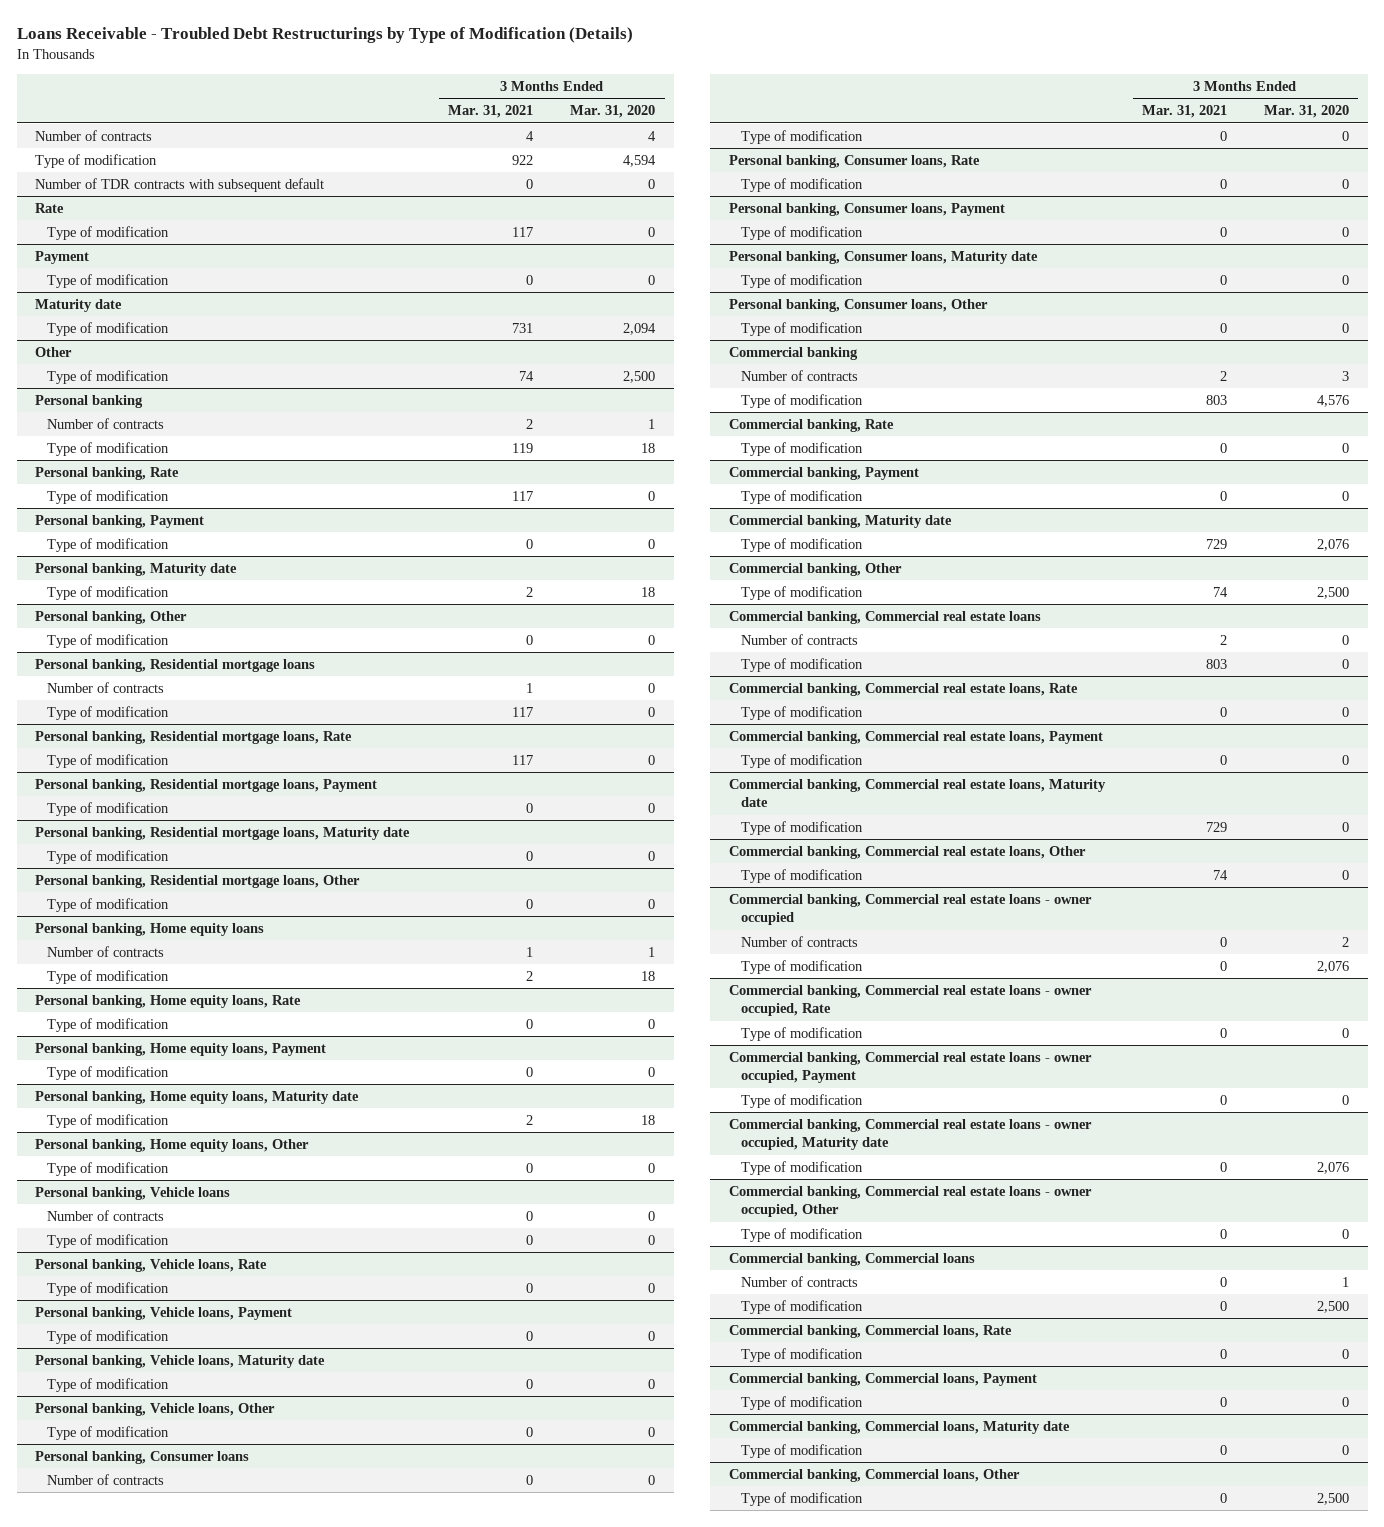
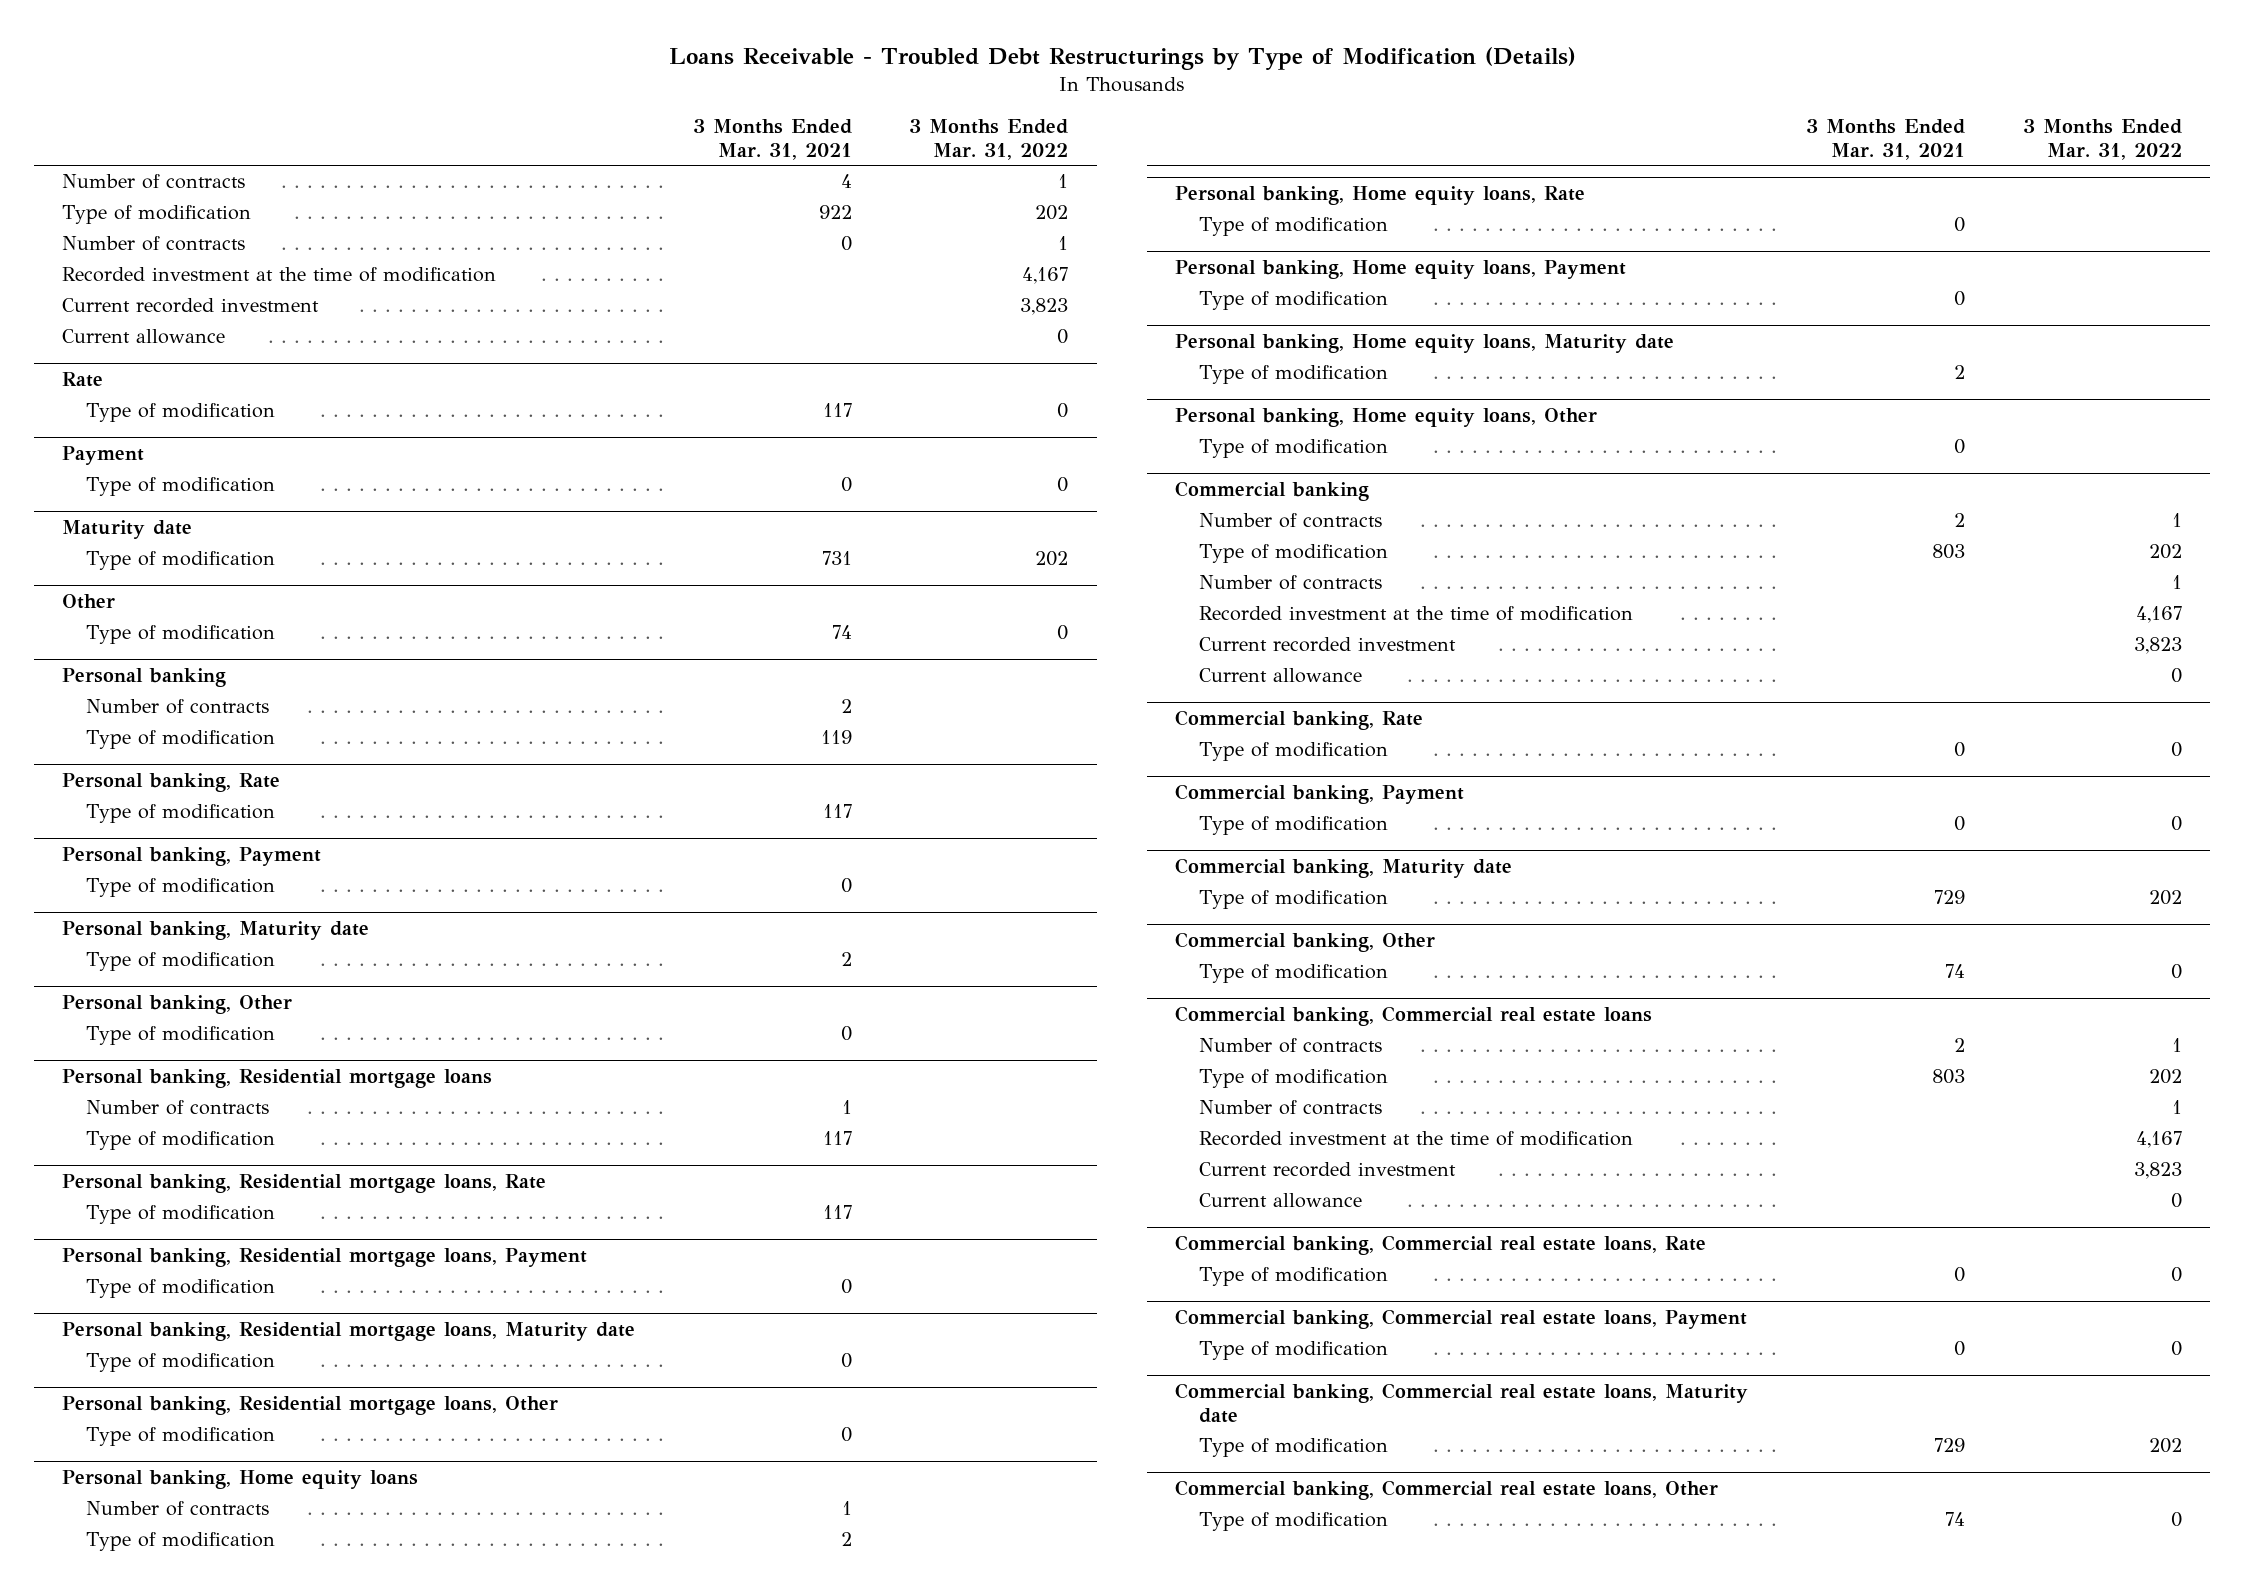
- | 3 Months Ended Mar. 31, 2021 | 3 Months Ended Mar. 31, 2020
+ | 3 Months Ended Mar. 31, 2021 | 3 Months Ended Mar. 31, 2022
- Number of TDR contracts with subsequent default | 0 | 0
+ Number of contracts | 0 | 1
+ Recorded investment at the time of modification | | 4,167
+ Current recorded investment | | 3,823
+ Current allowance | | 0
- Personal banking, Vehicle loans
- Number of contracts | 0 | 0
- Type of modification | 0 | 0
- Personal banking, Vehicle loans, Rate
- Type of modification | 0 | 0
- Personal banking, Vehicle loans, Payment
- Type of modification | 0 | 0
- Personal banking, Vehicle loans, Maturity date
- Type of modification | 0 | 0
- Personal banking, Vehicle loans, Other
- Type of modification | 0 | 0
- Personal banking, Consumer loans
- Number of contracts | 0 | 0
- Type of modification | 0 | 0
- Personal banking, Consumer loans, Rate
- Type of modification | 0 | 0
- Personal banking, Consumer loans, Payment
- Type of modification | 0 | 0
- Personal banking, Consumer loans, Maturity date
- Type of modification | 0 | 0
- Personal banking, Consumer loans, Other
- Type of modification | 0 | 0
@ Commercial banking
+ Number of contracts | | 1
+ Recorded investment at the time of modification | | 4,167
+ Current recorded investment | | 3,823
+ Current allowance | | 0
@ Commercial banking, Commercial real estate loans
+ Number of contracts | | 1
+ Recorded investment at the time of modification | | 4,167
+ Current recorded investment | | 3,823
+ Current allowance | | 0
- Commercial banking, Commercial real estate loans - owner occupied
- Number of contracts | 0 | 2
- Type of modification | 0 | 2,076
- Commercial banking, Commercial real estate loans - owner occupied, Rate
- Type of modification | 0 | 0
- Commercial banking, Commercial real estate loans - owner occupied, Payment
- Type of modification | 0 | 0
- Commercial banking, Commercial real estate loans - owner occupied, Maturity date
- Type of modification | 0 | 2,076
- Commercial banking, Commercial real estate loans - owner occupied, Other
- Type of modification | 0 | 0
- Commercial banking, Commercial loans
- Number of contracts | 0 | 1
- Type of modification | 0 | 2,500
- Commercial banking, Commercial loans, Rate
- Type of modification | 0 | 0
- Commercial banking, Commercial loans, Payment
- Type of modification | 0 | 0
- Commercial banking, Commercial loans, Maturity date
- Type of modification | 0 | 0
- Commercial banking, Commercial loans, Other
- Type of modification | 0 | 2,500

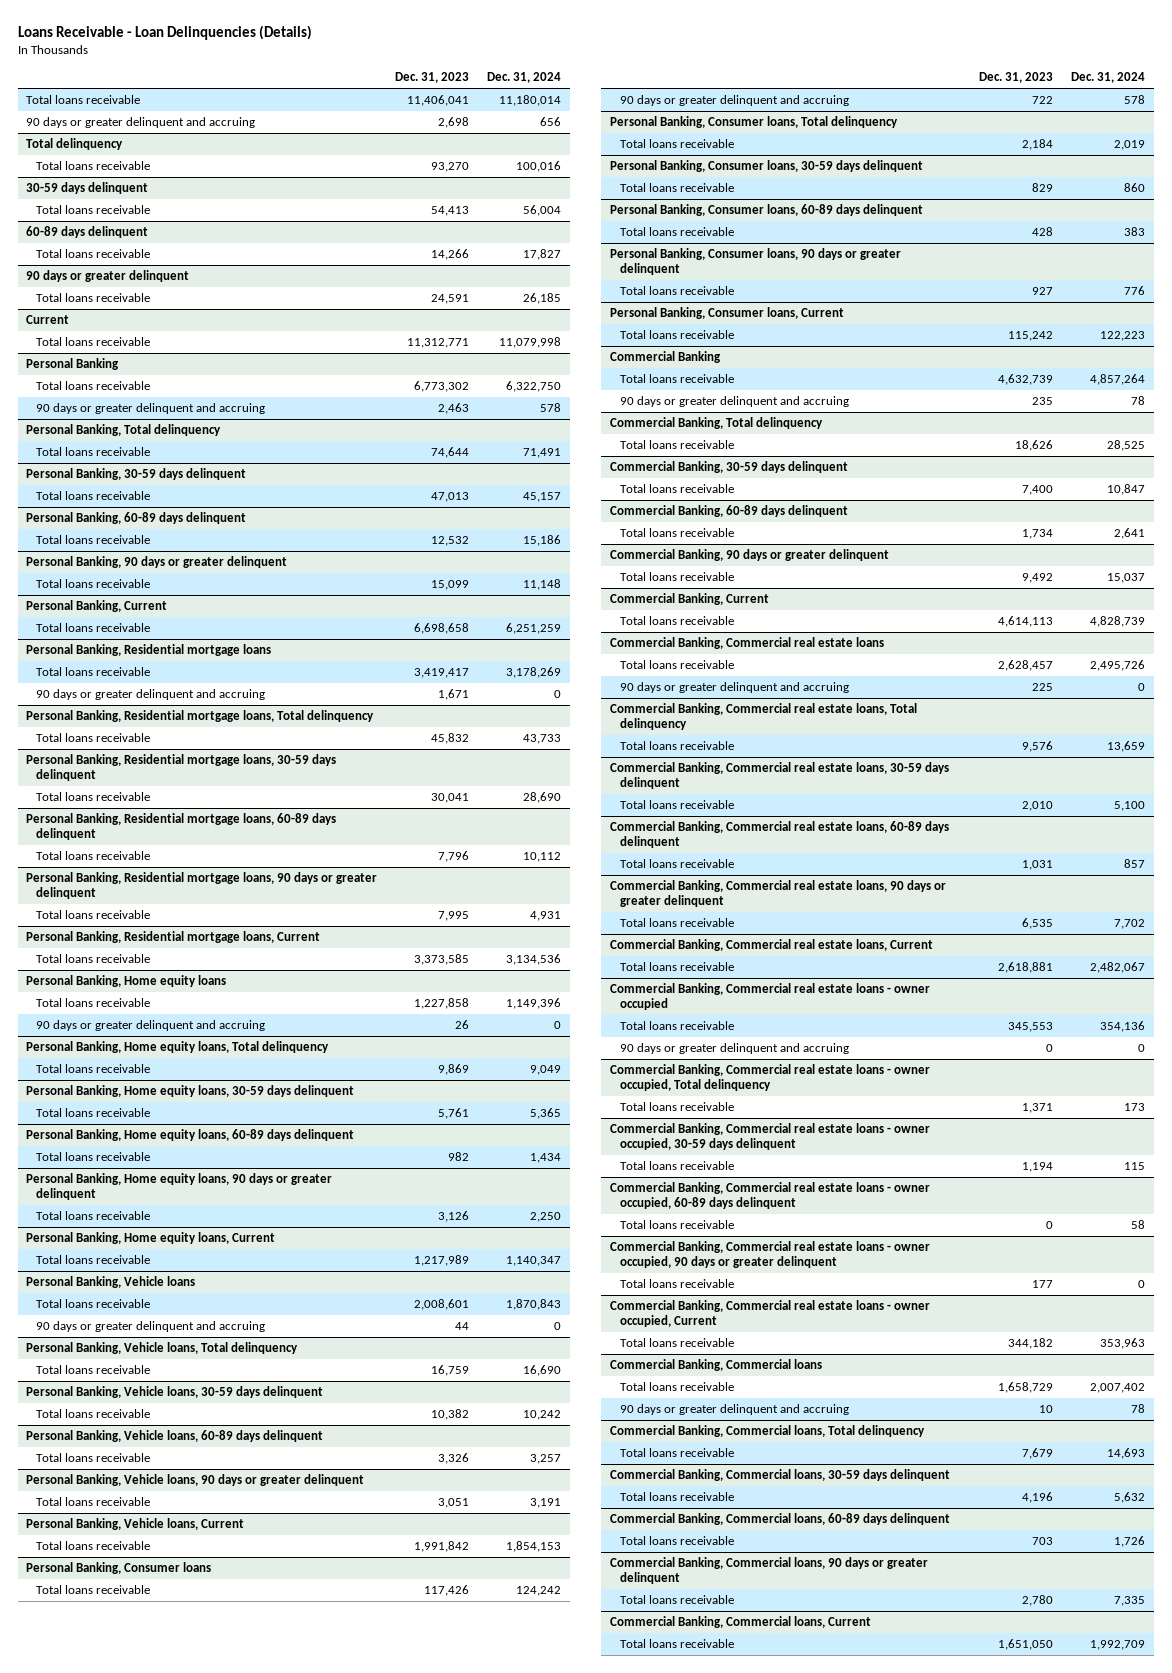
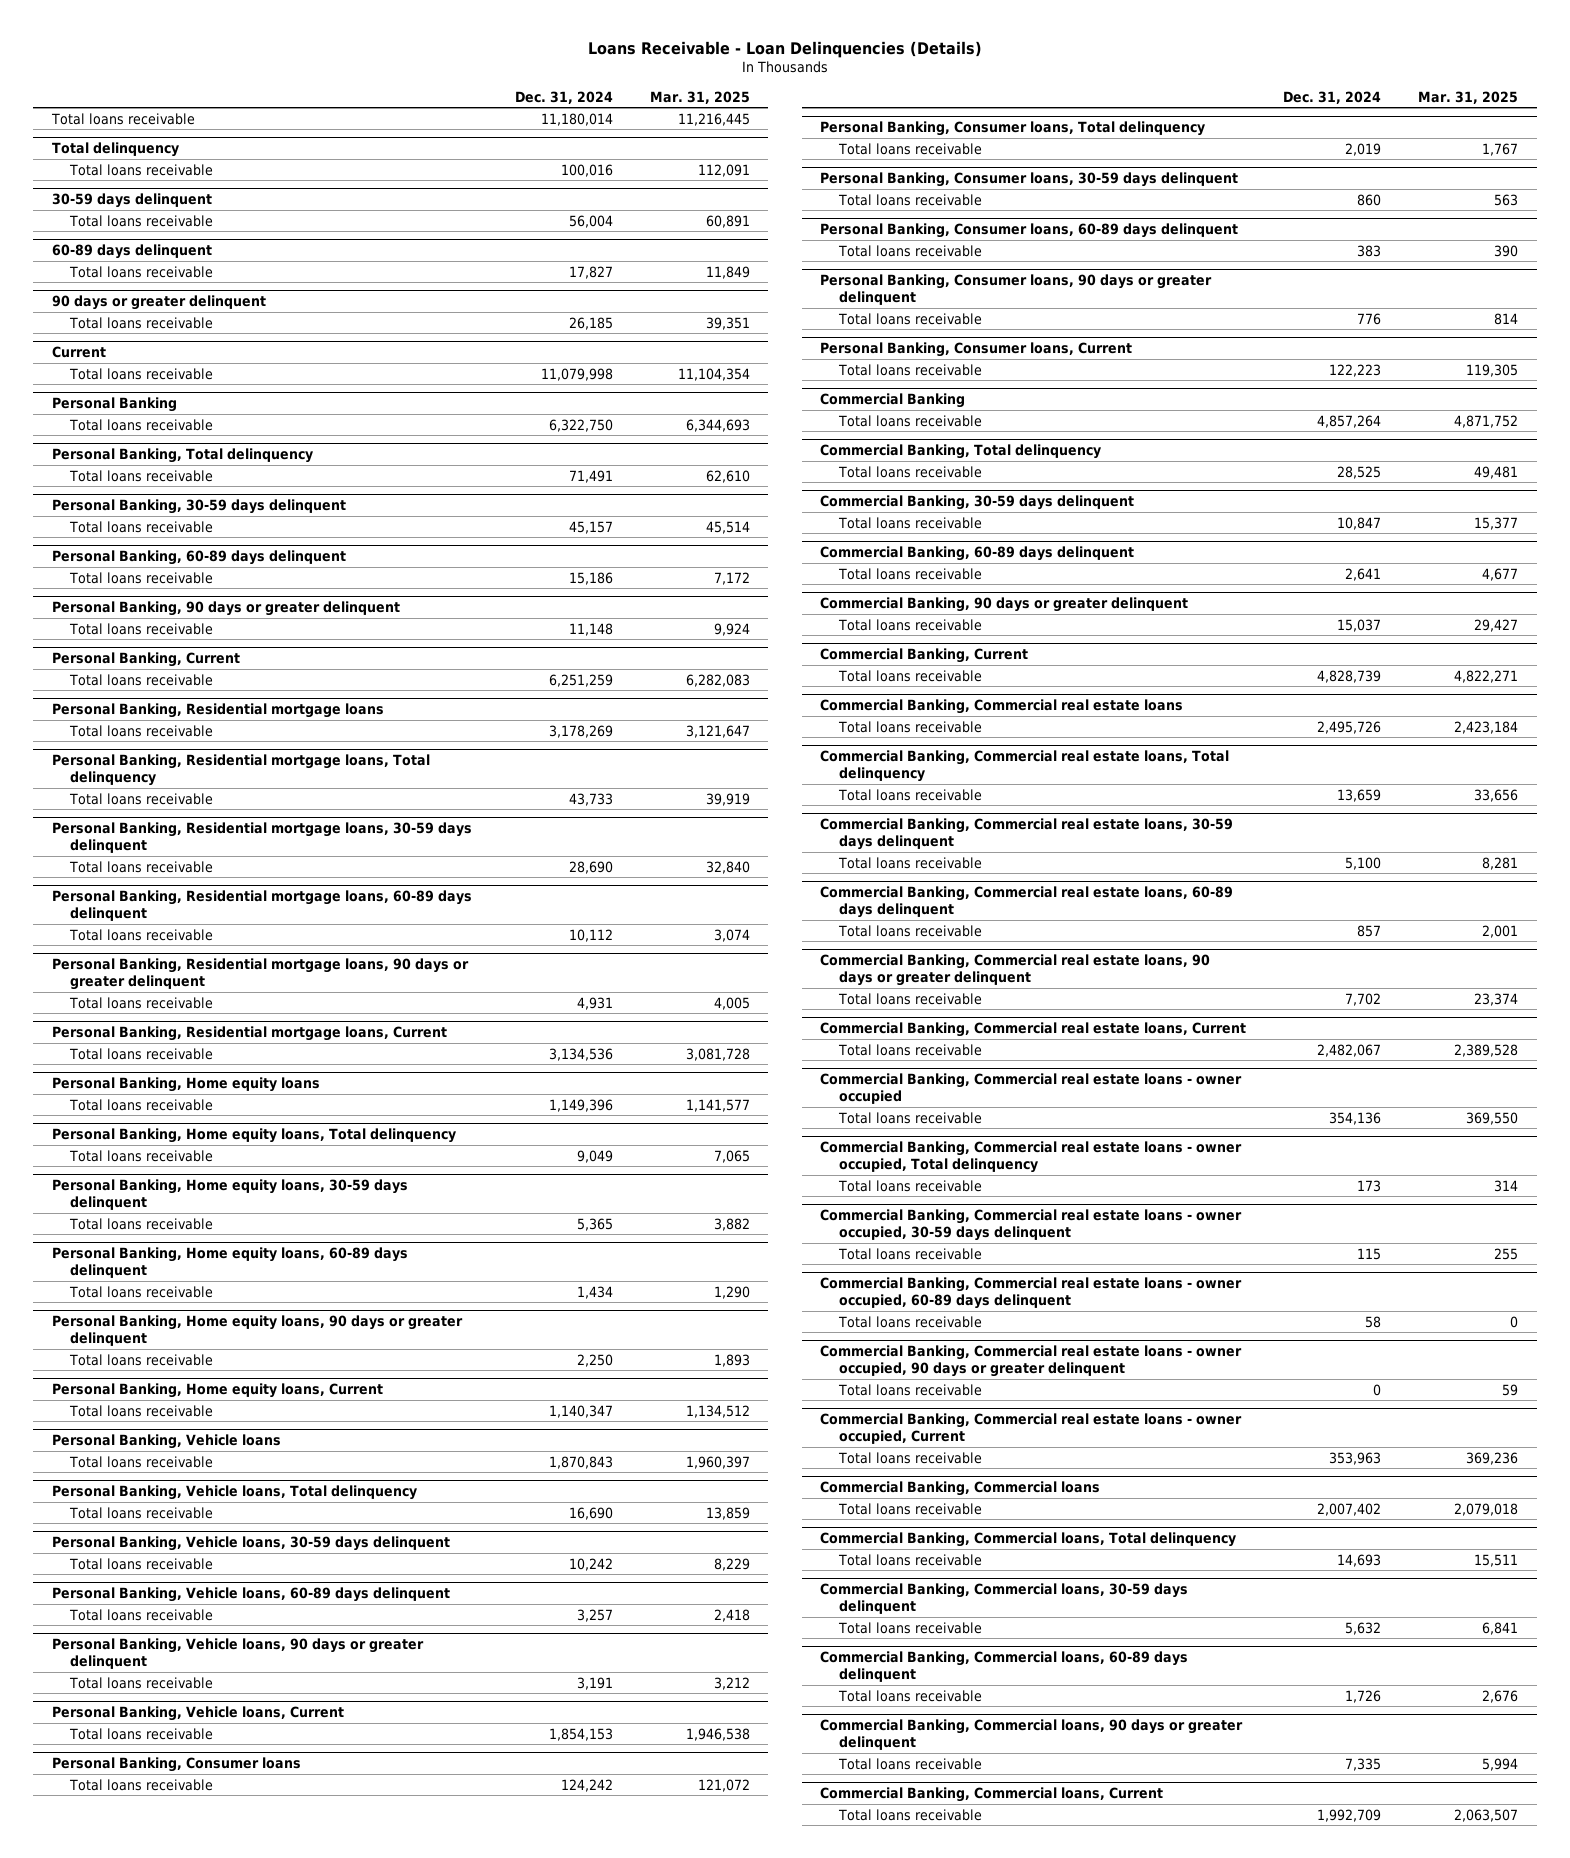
- | Dec. 31, 2023 | Dec. 31, 2024
+ | Dec. 31, 2024 | Mar. 31, 2025
- 90 days or greater delinquent and accruing | 2,698 | 656
@ Personal Banking
- 90 days or greater delinquent and accruing | 2,463 | 578
@ Personal Banking, Residential mortgage loans
- 90 days or greater delinquent and accruing | 1,671 | 0
@ Personal Banking, Home equity loans
- 90 days or greater delinquent and accruing | 26 | 0
@ Personal Banking, Vehicle loans
- 90 days or greater delinquent and accruing | 44 | 0
@ Personal Banking, Consumer loans
- 90 days or greater delinquent and accruing | 722 | 578
@ Commercial Banking
- 90 days or greater delinquent and accruing | 235 | 78
@ Commercial Banking, Commercial real estate loans
- 90 days or greater delinquent and accruing | 225 | 0
@ Commercial Banking, Commercial real estate loans - owner occupied
- 90 days or greater delinquent and accruing | 0 | 0
@ Commercial Banking, Commercial loans
- 90 days or greater delinquent and accruing | 10 | 78

